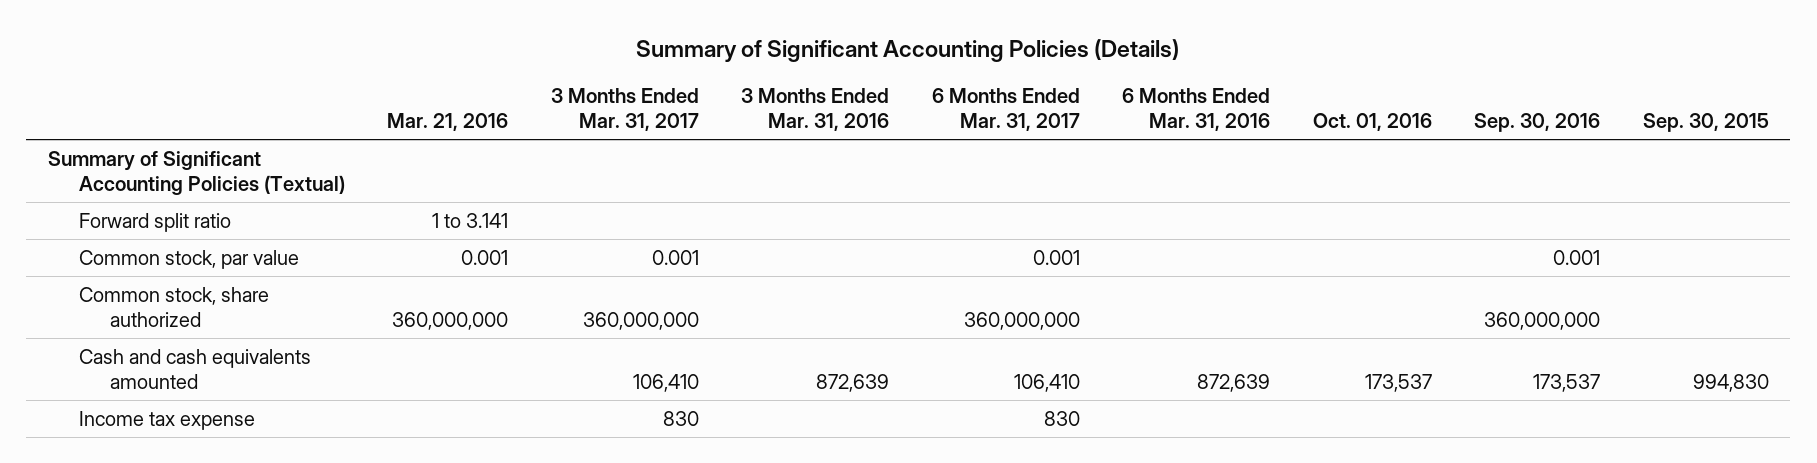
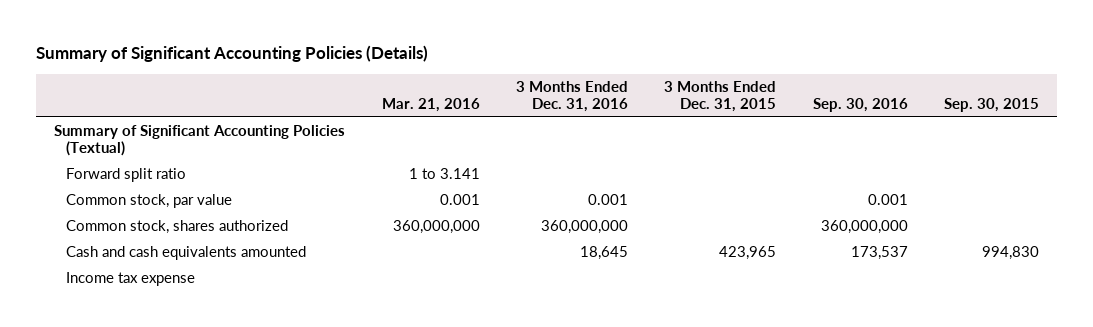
- | Mar. 21, 2016 | 3 Months Ended Mar. 31, 2017 | 3 Months Ended Mar. 31, 2016 | 6 Months Ended Mar. 31, 2017 | 6 Months Ended Mar. 31, 2016 | Oct. 01, 2016 | Sep. 30, 2016 | Sep. 30, 2015
+ | Mar. 21, 2016 | 3 Months Ended Dec. 31, 2016 | 3 Months Ended Dec. 31, 2015 | Sep. 30, 2016 | Sep. 30, 2015
- Common stock, share authorized | 360,000,000 | 360,000,000 | | 360,000,000 | | | 360,000,000 |
+ Common stock, shares authorized | 360,000,000 | 360,000,000 | | 360,000,000 |

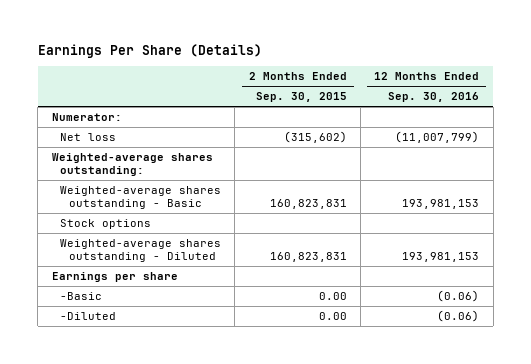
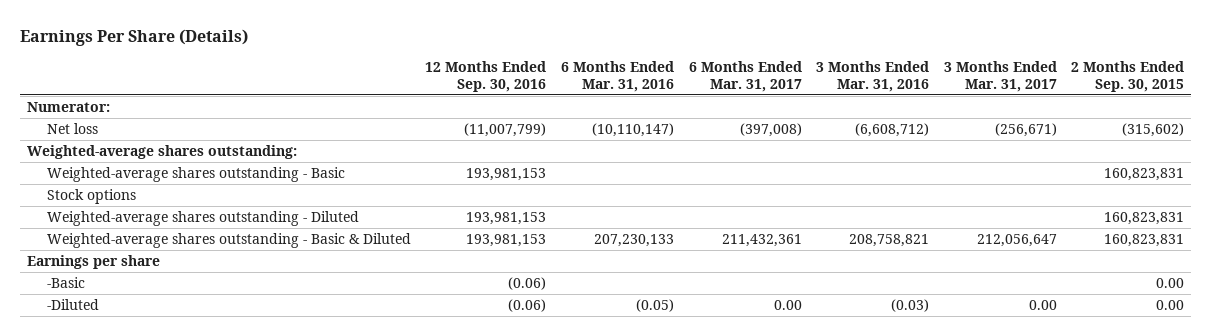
- | 2 Months Ended Sep. 30, 2015 | 12 Months Ended Sep. 30, 2016
+ | 12 Months Ended Sep. 30, 2016 | 6 Months Ended Mar. 31, 2016 | 6 Months Ended Mar. 31, 2017 | 3 Months Ended Mar. 31, 2016 | 3 Months Ended Mar. 31, 2017 | 2 Months Ended Sep. 30, 2015
+ Weighted-average shares outstanding - Basic & Diluted | 193,981,153 | 207,230,133 | 211,432,361 | 208,758,821 | 212,056,647 | 160,823,831

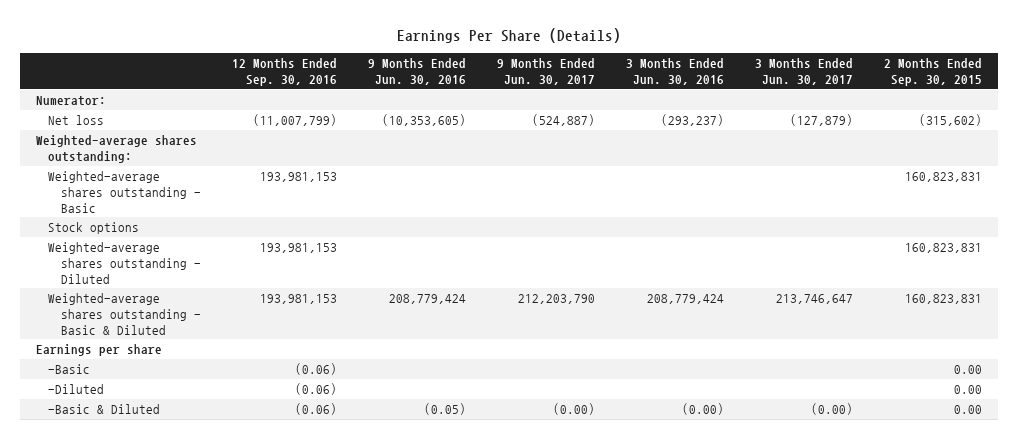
- | 12 Months Ended Sep. 30, 2016 | 6 Months Ended Mar. 31, 2016 | 6 Months Ended Mar. 31, 2017 | 3 Months Ended Mar. 31, 2016 | 3 Months Ended Mar. 31, 2017 | 2 Months Ended Sep. 30, 2015
+ | 12 Months Ended Sep. 30, 2016 | 9 Months Ended Jun. 30, 2016 | 9 Months Ended Jun. 30, 2017 | 3 Months Ended Jun. 30, 2016 | 3 Months Ended Jun. 30, 2017 | 2 Months Ended Sep. 30, 2015
+ -Basic & Diluted | (0.06) | (0.05) | (0.00) | (0.00) | (0.00) | 0.00

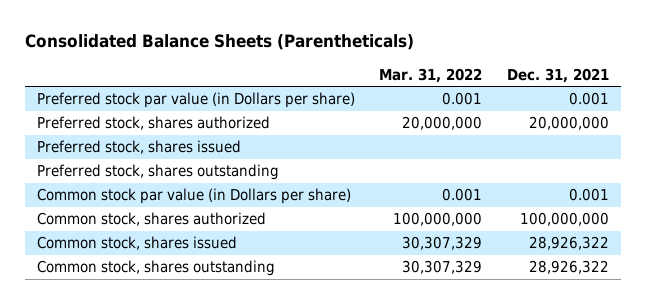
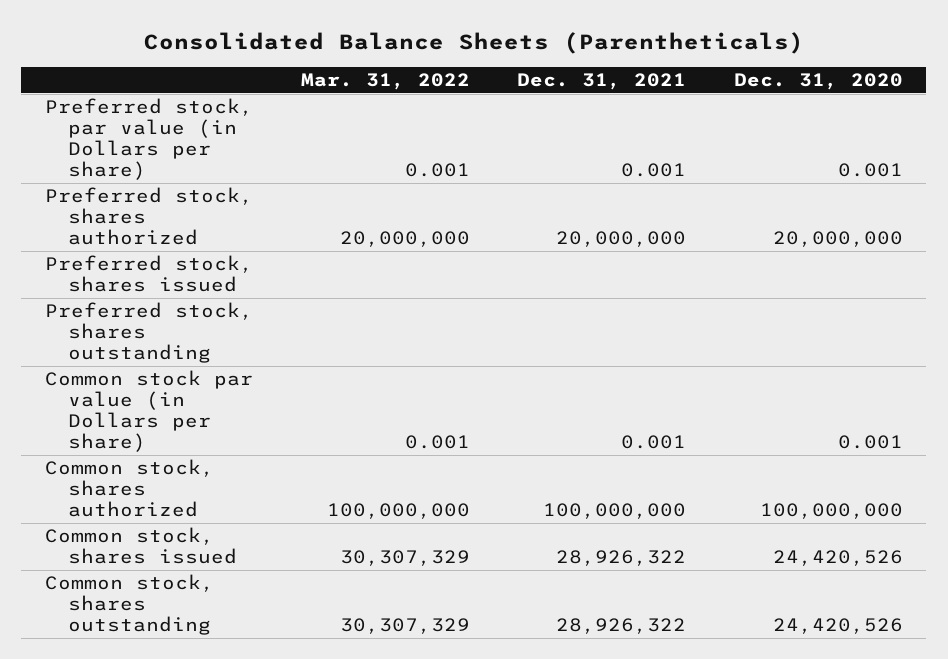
- | Mar. 31, 2022 | Dec. 31, 2021
+ | Mar. 31, 2022 | Dec. 31, 2021 | Dec. 31, 2020
- Preferred stock par value (in Dollars per share) | 0.001 | 0.001
+ Preferred stock, par value (in Dollars per share) | 0.001 | 0.001 | 0.001

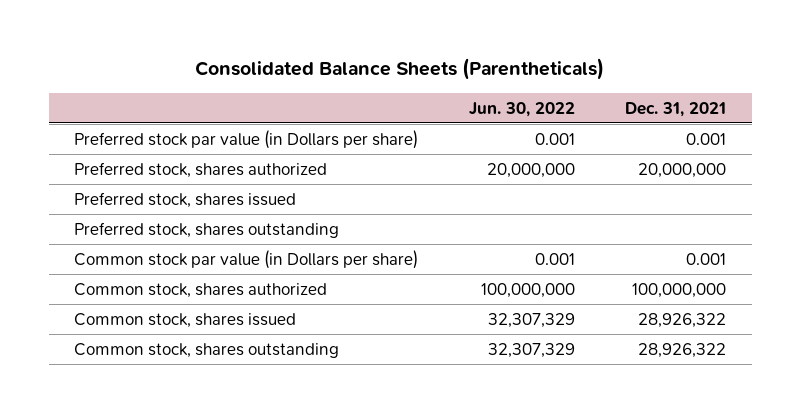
- | Mar. 31, 2022 | Dec. 31, 2021 | Dec. 31, 2020
+ | Jun. 30, 2022 | Dec. 31, 2021
- Preferred stock, par value (in Dollars per share) | 0.001 | 0.001 | 0.001
+ Preferred stock par value (in Dollars per share) | 0.001 | 0.001

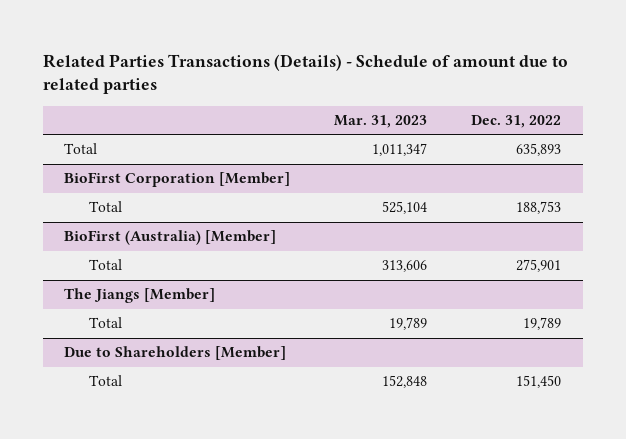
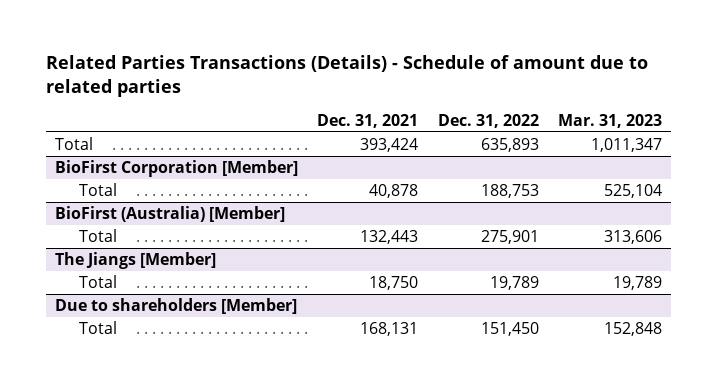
- | Mar. 31, 2023 | Dec. 31, 2022
+ | Dec. 31, 2021 | Dec. 31, 2022 | Mar. 31, 2023
- Due to Shareholders [Member]
+ Due to shareholders [Member]

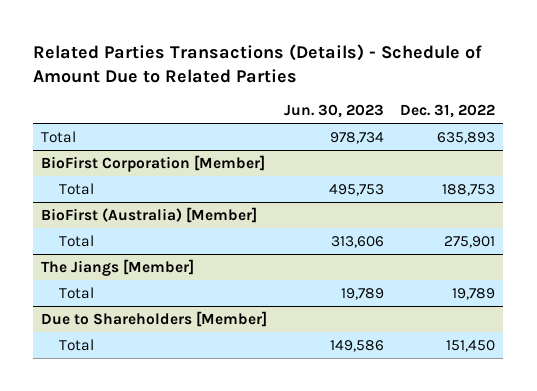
- Related Parties Transactions (Details) - Schedule of amount due to related parties
+ Related Parties Transactions (Details) - Schedule of Amount Due to Related Parties
- | Dec. 31, 2021 | Dec. 31, 2022 | Mar. 31, 2023
+ | Jun. 30, 2023 | Dec. 31, 2022
- Due to shareholders [Member]
+ Due to Shareholders [Member]

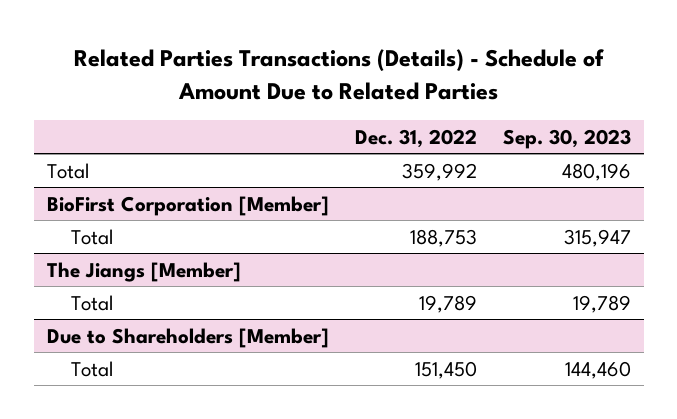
- | Jun. 30, 2023 | Dec. 31, 2022
+ | Dec. 31, 2022 | Sep. 30, 2023
- Total | 978,734 | 635,893
+ Total | 359,992 | 480,196
- BioFirst (Australia) [Member]
- Total | 313,606 | 275,901

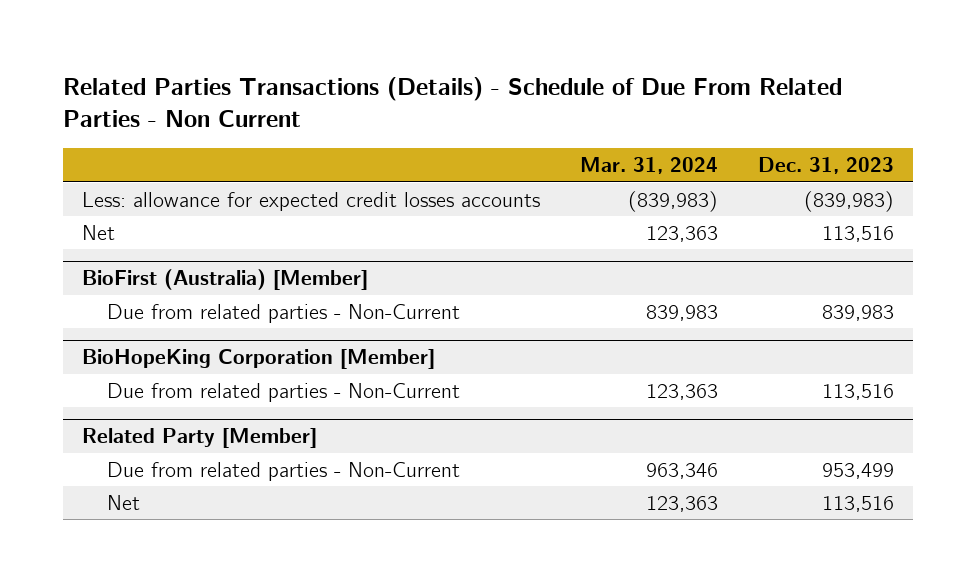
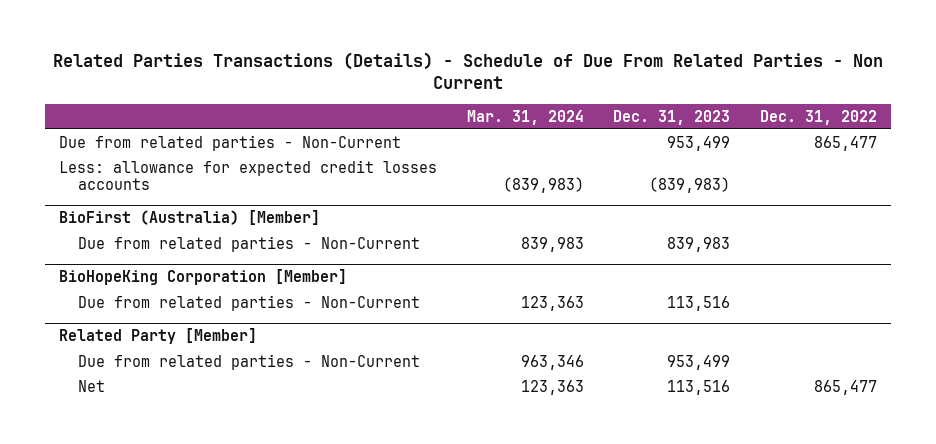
- | Mar. 31, 2024 | Dec. 31, 2023
+ | Mar. 31, 2024 | Dec. 31, 2023 | Dec. 31, 2022
+ Due from related parties - Non-Current | | 953,499 | 865,477
- Net | 123,363 | 113,516

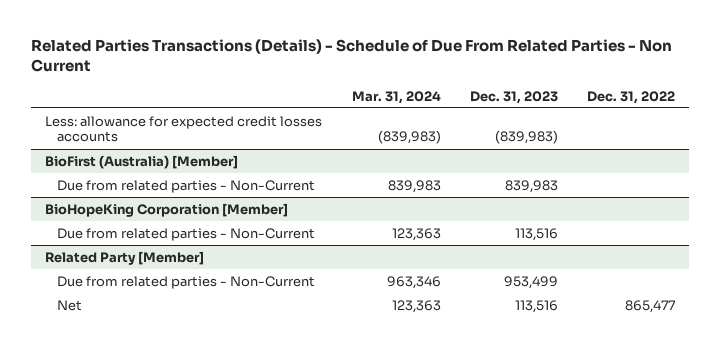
- Due from related parties - Non-Current | | 953,499 | 865,477

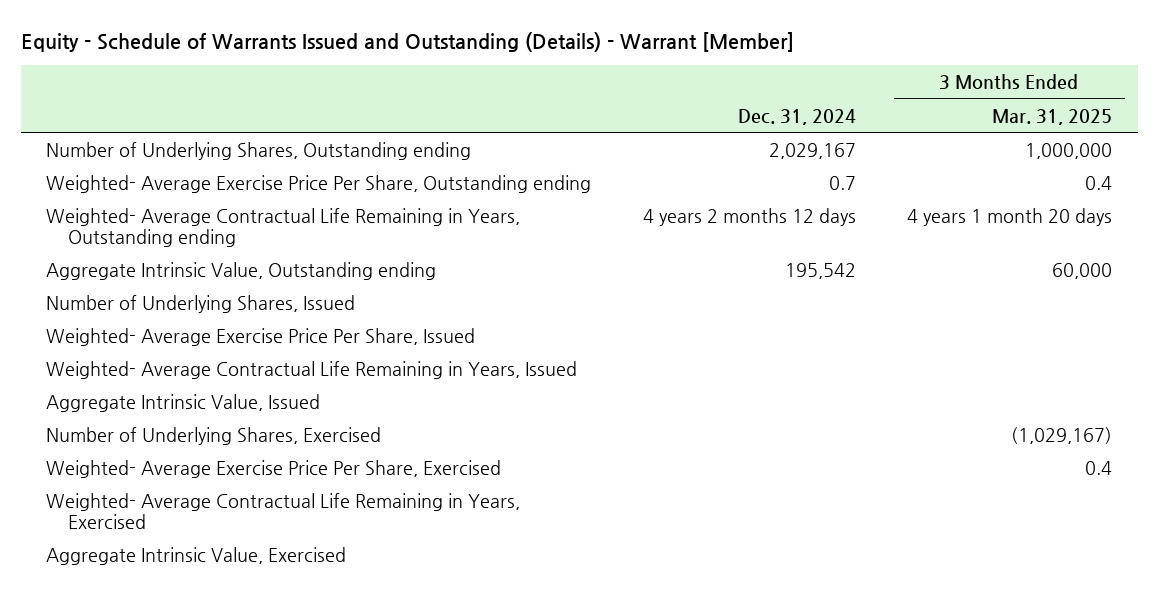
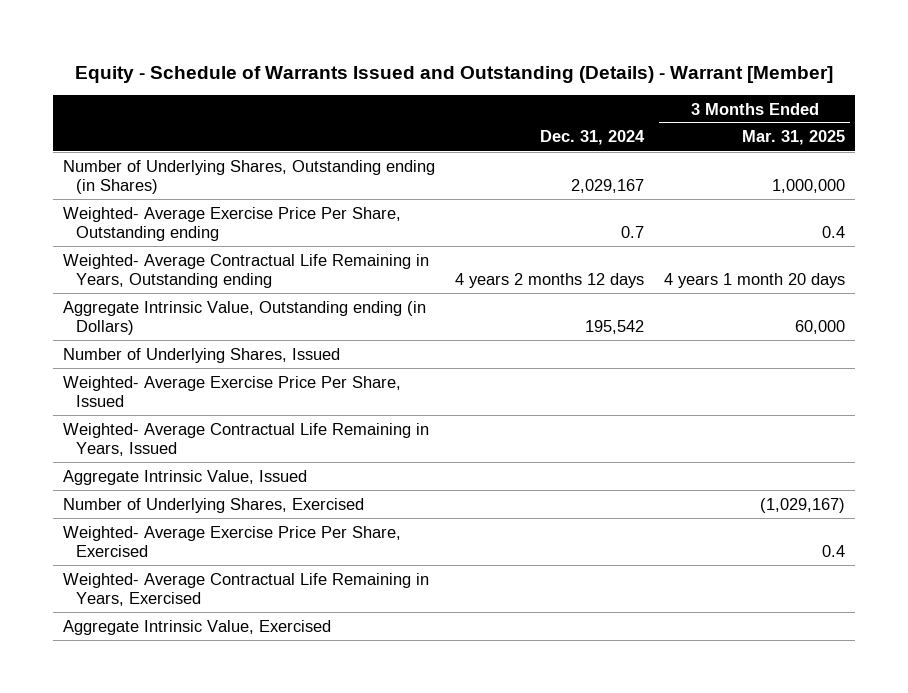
- Number of Underlying Shares, Outstanding ending | 2,029,167 | 1,000,000
+ Number of Underlying Shares, Outstanding ending (in Shares) | 2,029,167 | 1,000,000
- Aggregate Intrinsic Value, Outstanding ending | 195,542 | 60,000
+ Aggregate Intrinsic Value, Outstanding ending (in Dollars) | 195,542 | 60,000

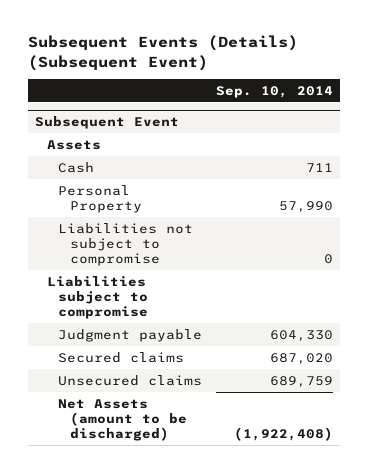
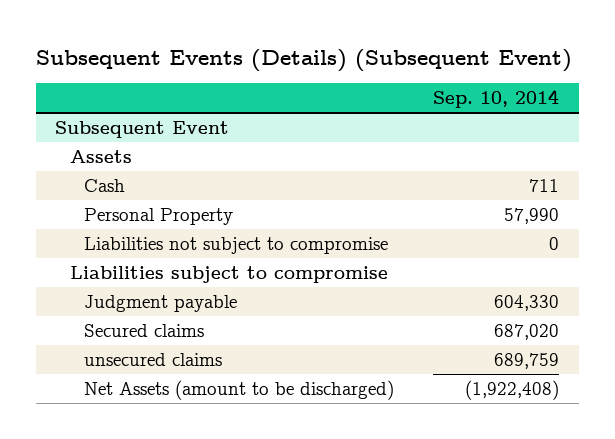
@ Subsequent Event
- Unsecured claims | 689,759
+ unsecured claims | 689,759

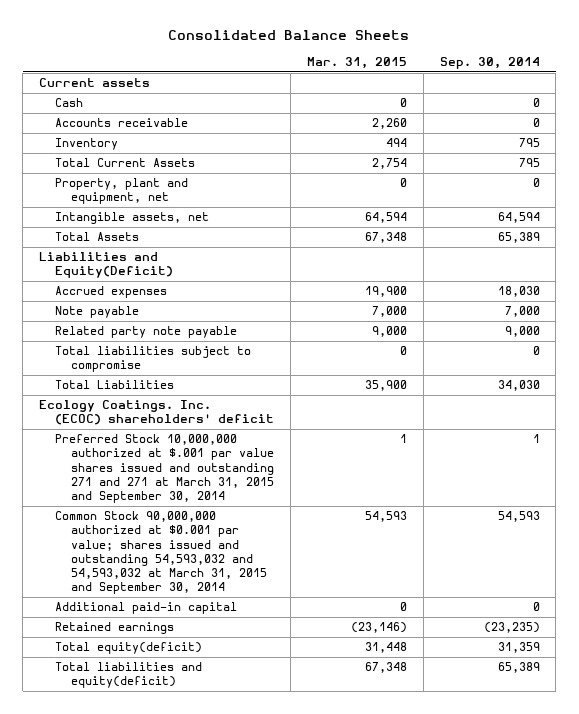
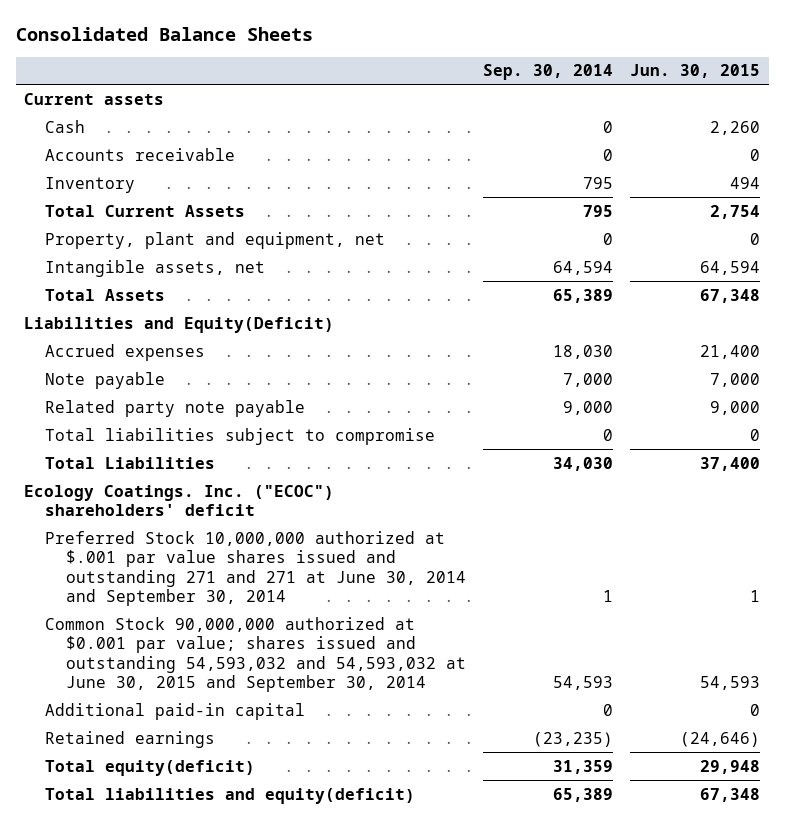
- | Mar. 31, 2015 | Sep. 30, 2014
+ | Sep. 30, 2014 | Jun. 30, 2015
- Ecology Coatings. Inc. (ECOC) shareholders' deficit
- Preferred Stock 10,000,000 authorized at $.001 par value shares issued and outstanding 271 and 271 at March 31, 2015 and September 30, 2014 | 1 | 1
- Common Stock 90,000,000 authorized at $0.001 par value; shares issued and outstanding 54,593,032 and 54,593,032 at March 31, 2015 and September 30, 2014 | 54,593 | 54,593
+ Ecology Coatings. Inc. ("ECOC") shareholders' deficit
+ Preferred Stock 10,000,000 authorized at $.001 par value shares issued and outstanding 271 and 271 at June 30, 2014 and September 30, 2014 | 1 | 1
+ Common Stock 90,000,000 authorized at $0.001 par value; shares issued and outstanding 54,593,032 and 54,593,032 at June 30, 2015 and September 30, 2014 | 54,593 | 54,593

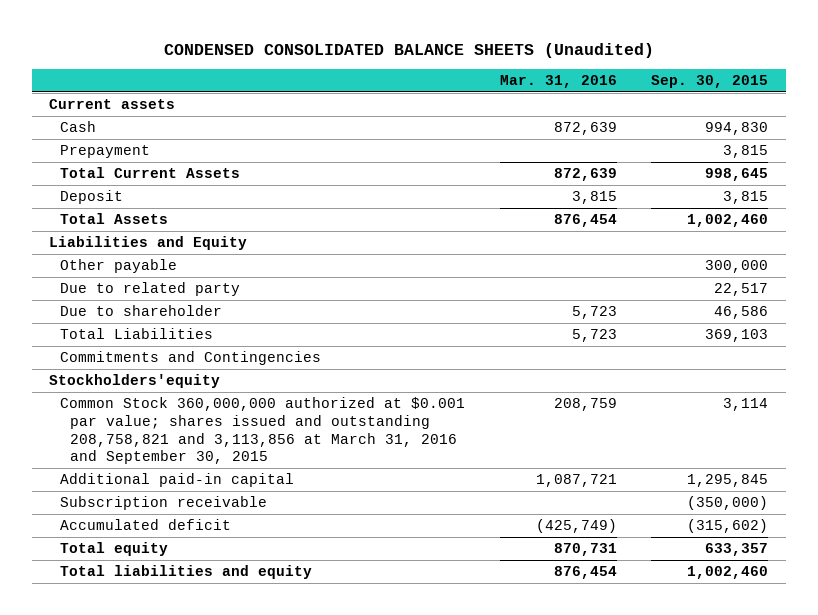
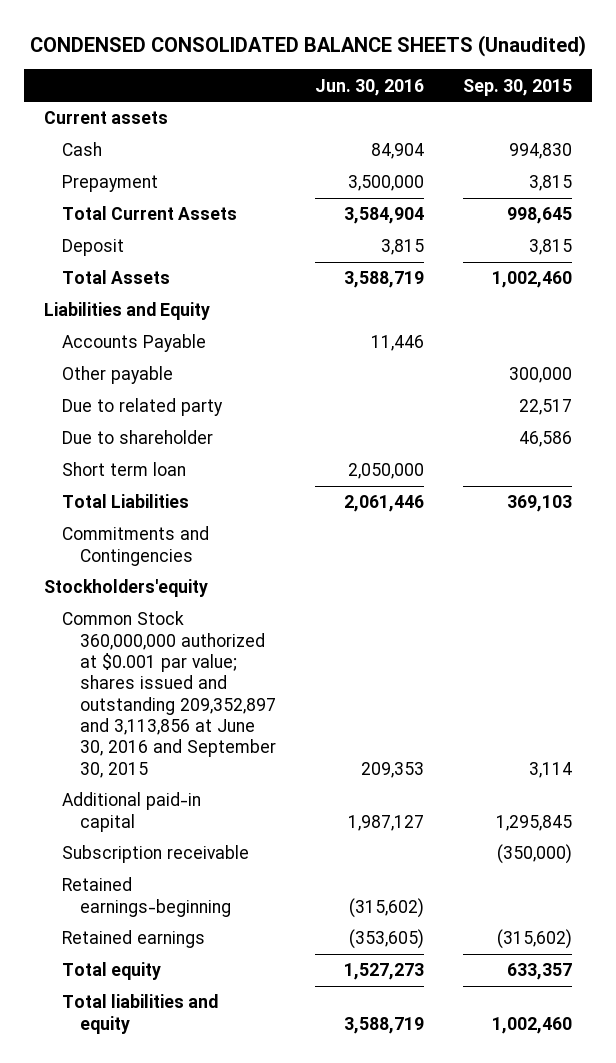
- | Mar. 31, 2016 | Sep. 30, 2015
+ | Jun. 30, 2016 | Sep. 30, 2015
+ Accounts Payable | 11,446 |
+ Short term loan | 2,050,000 |
- Common Stock 360,000,000 authorized at $0.001 par value; shares issued and outstanding 208,758,821 and 3,113,856 at March 31, 2016 and September 30, 2015 | 208,759 | 3,114
+ Common Stock 360,000,000 authorized at $0.001 par value; shares issued and outstanding 209,352,897 and 3,113,856 at June 30, 2016 and September 30, 2015 | 209,353 | 3,114
- Accumulated deficit | (425,749) | (315,602)
+ Retained earnings-beginning | (315,602) |
+ Retained earnings | (353,605) | (315,602)

